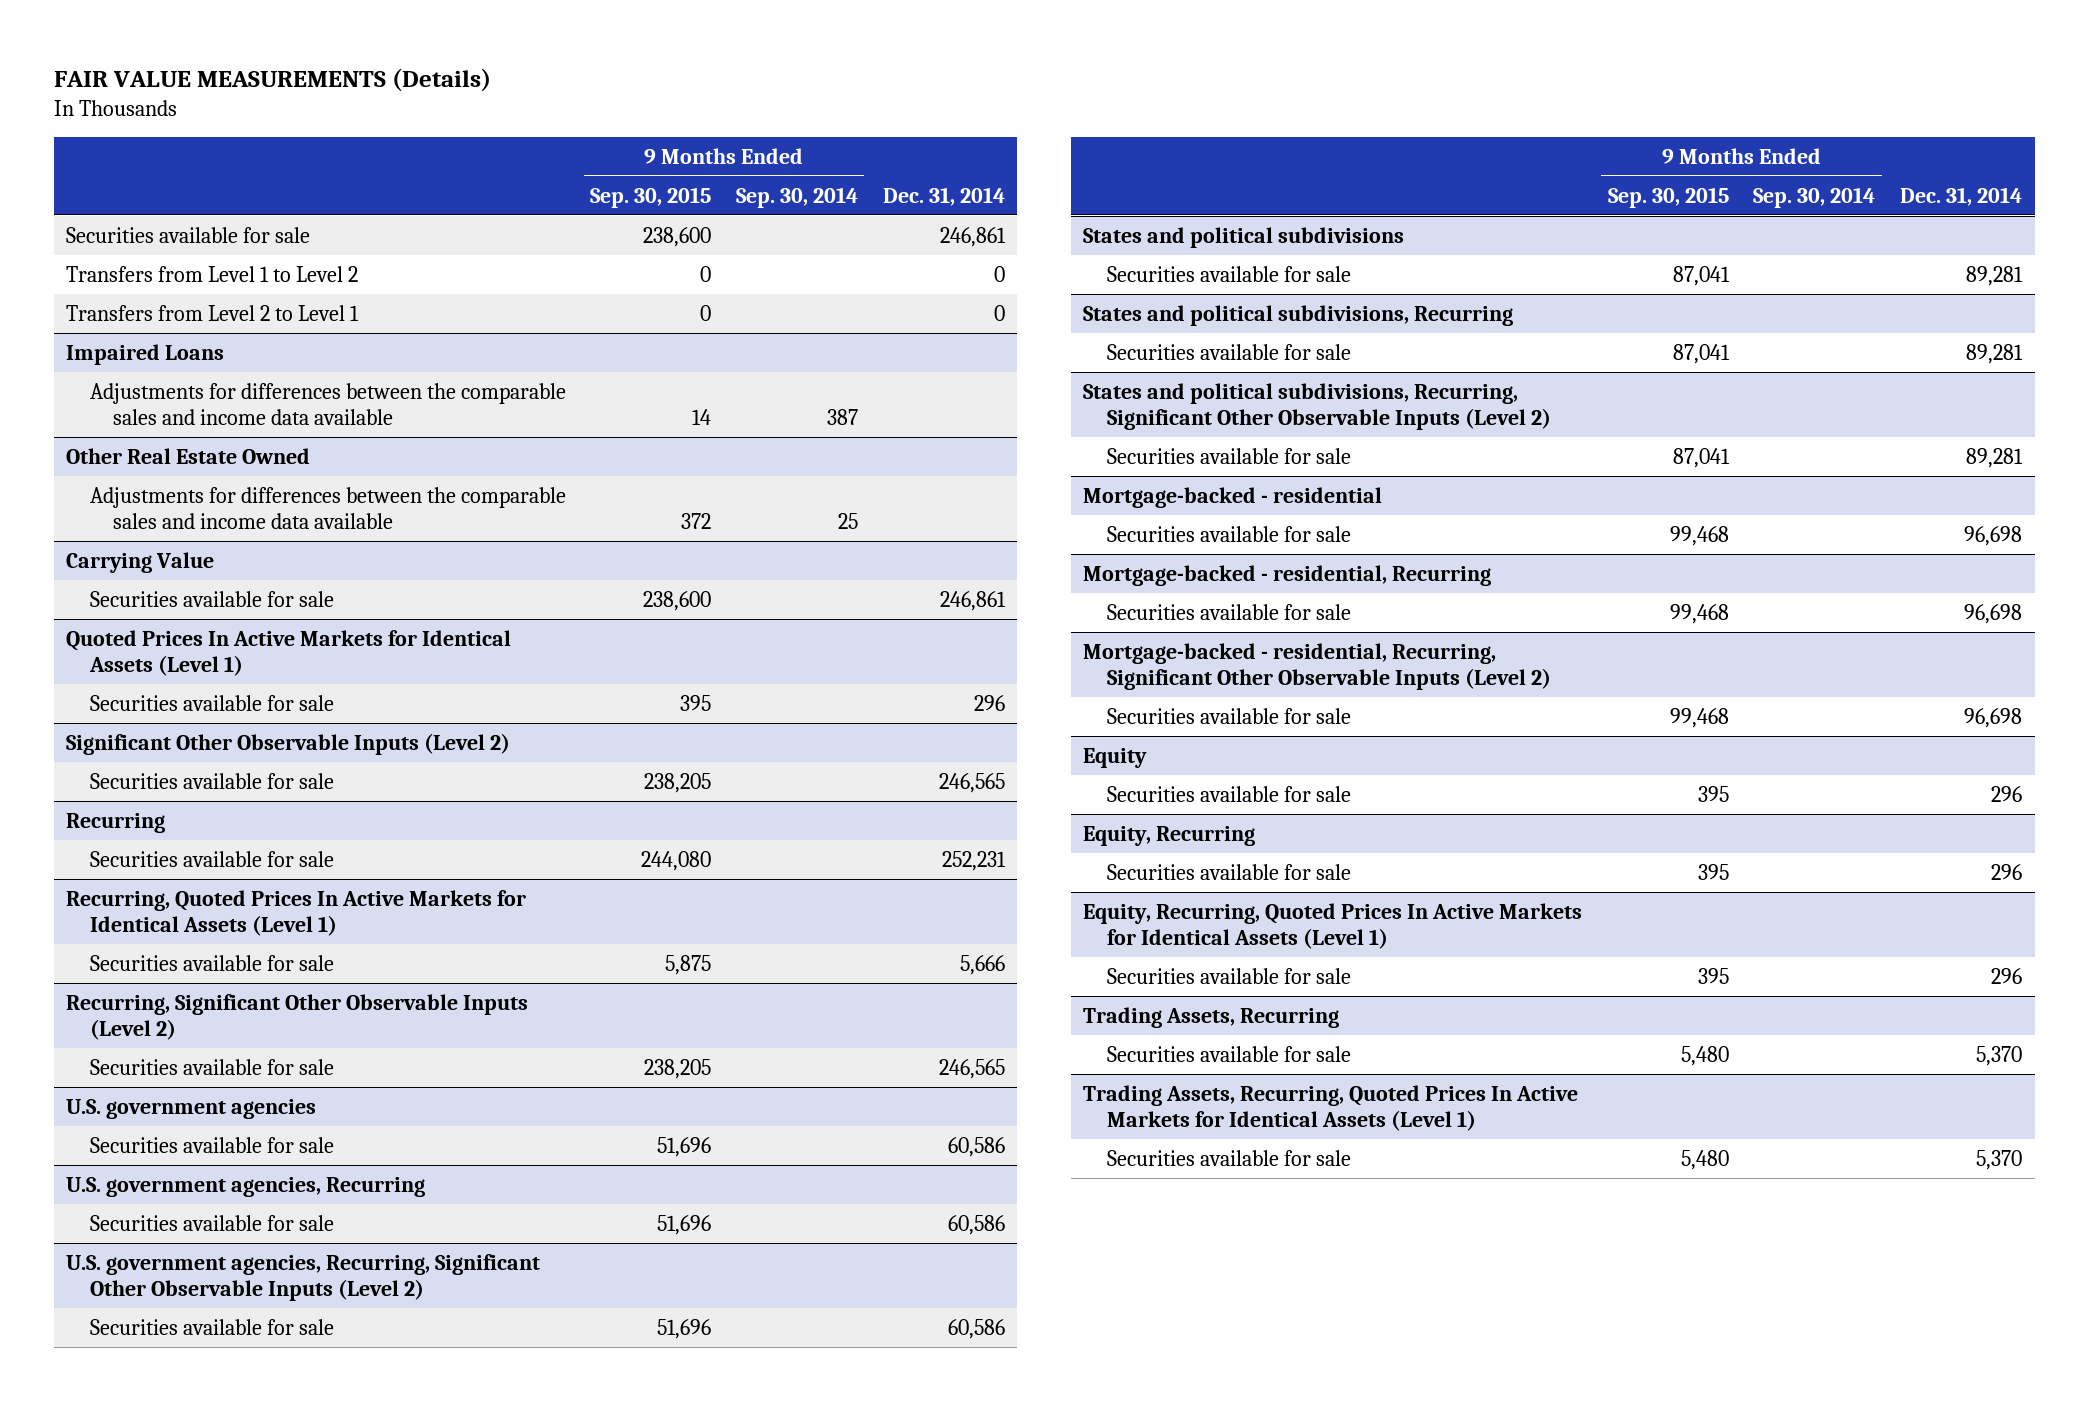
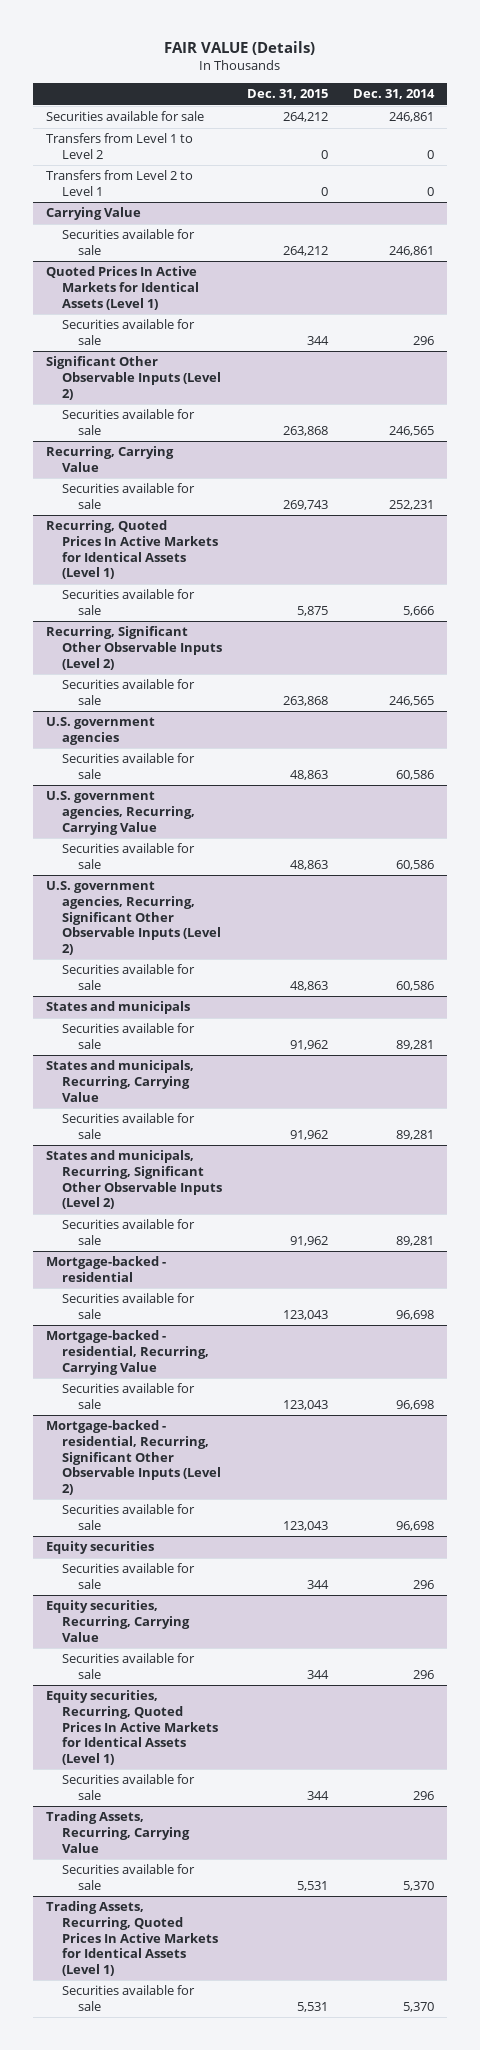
- FAIR VALUE MEASUREMENTS (Details)
+ FAIR VALUE (Details)
- | 9 Months Ended Sep. 30, 2015 | 9 Months Ended Sep. 30, 2014 | Dec. 31, 2014
+ | Dec. 31, 2015 | Dec. 31, 2014
- Impaired Loans
- Adjustments for differences between the comparable sales and income data available | 14 | 387 |
- Other Real Estate Owned
- Adjustments for differences between the comparable sales and income data available | 372 | 25 |
- Recurring
+ Recurring, Carrying Value
- U.S. government agencies, Recurring
+ U.S. government agencies, Recurring, Carrying Value
- States and political subdivisions
+ States and municipals
- States and political subdivisions, Recurring
+ States and municipals, Recurring, Carrying Value
- States and political subdivisions, Recurring, Significant Other Observable Inputs (Level 2)
+ States and municipals, Recurring, Significant Other Observable Inputs (Level 2)
- Mortgage-backed - residential, Recurring
+ Mortgage-backed - residential, Recurring, Carrying Value
- Equity
+ Equity securities
- Equity, Recurring
+ Equity securities, Recurring, Carrying Value
- Equity, Recurring, Quoted Prices In Active Markets for Identical Assets (Level 1)
+ Equity securities, Recurring, Quoted Prices In Active Markets for Identical Assets (Level 1)
- Trading Assets, Recurring
+ Trading Assets, Recurring, Carrying Value

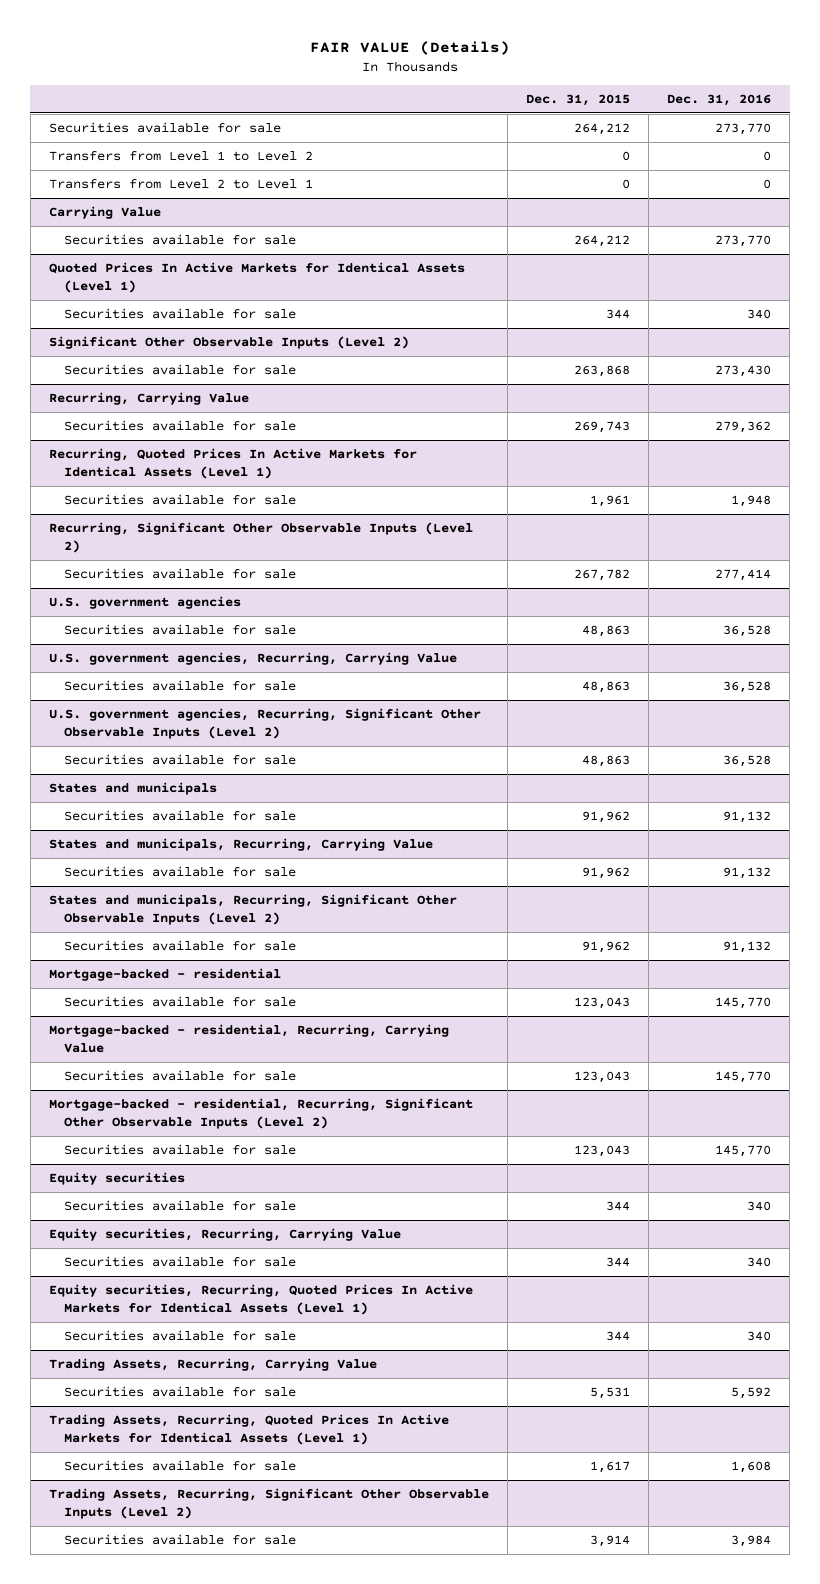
- | Dec. 31, 2015 | Dec. 31, 2014
+ | Dec. 31, 2015 | Dec. 31, 2016
@ Recurring, Quoted Prices In Active Markets for Identical Assets (Level 1)
- Securities available for sale | 5,875 | 5,666
+ Securities available for sale | 1,961 | 1,948
@ Recurring, Significant Other Observable Inputs (Level 2)
- Securities available for sale | 263,868 | 246,565
+ Securities available for sale | 267,782 | 277,414
@ Trading Assets, Recurring, Quoted Prices In Active Markets for Identical Assets (Level 1)
- Securities available for sale | 5,531 | 5,370
+ Securities available for sale | 1,617 | 1,608
+ Trading Assets, Recurring, Significant Other Observable Inputs (Level 2)
+ Securities available for sale | 3,914 | 3,984

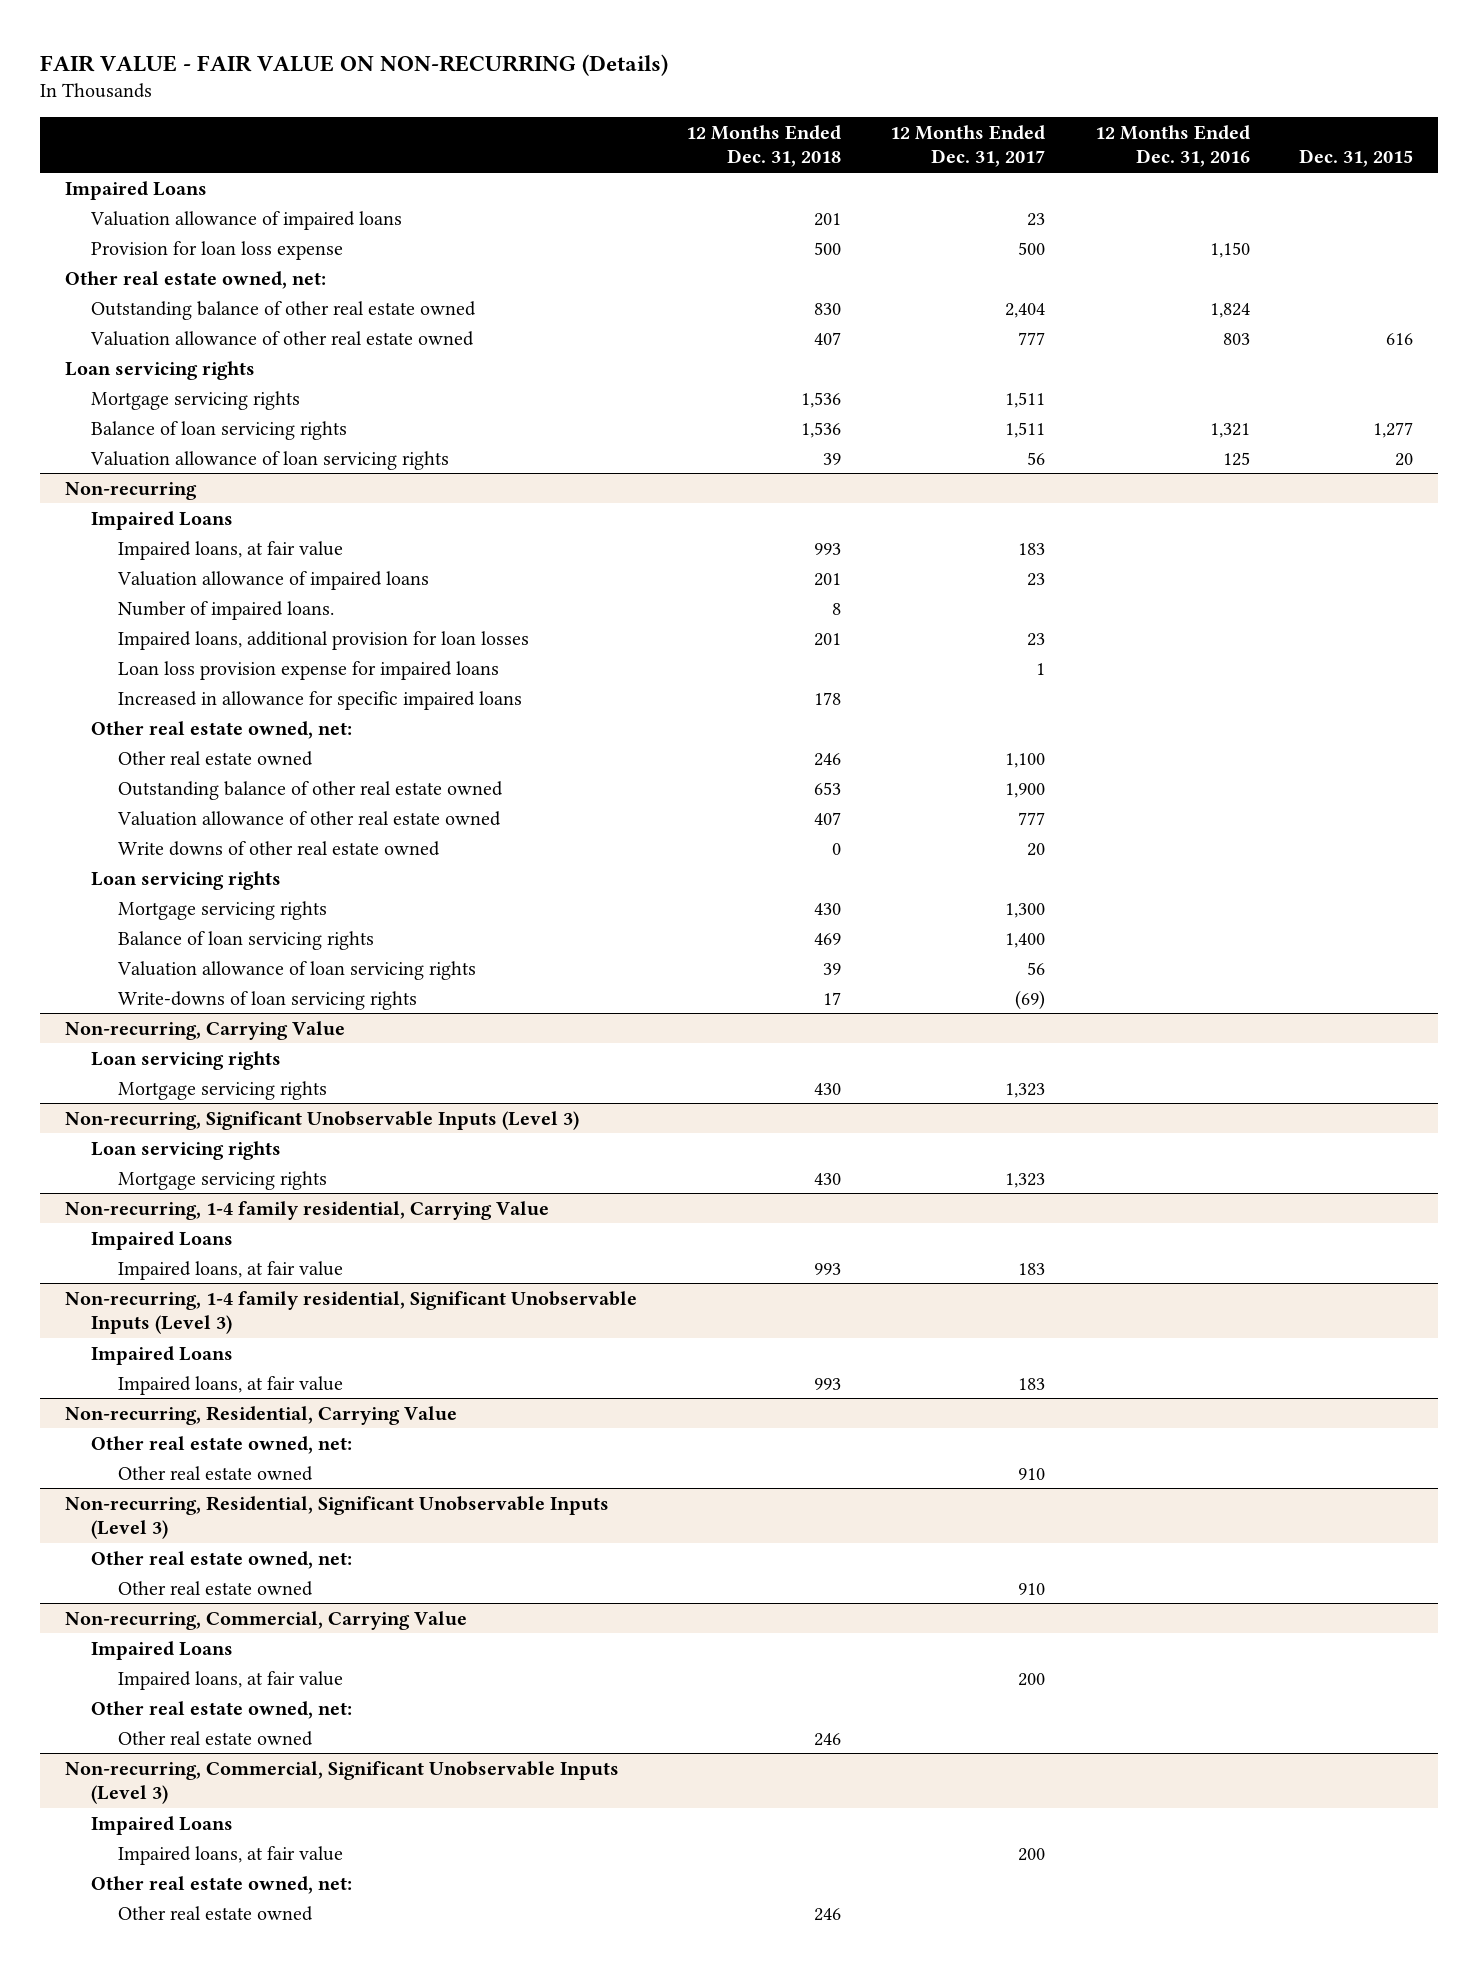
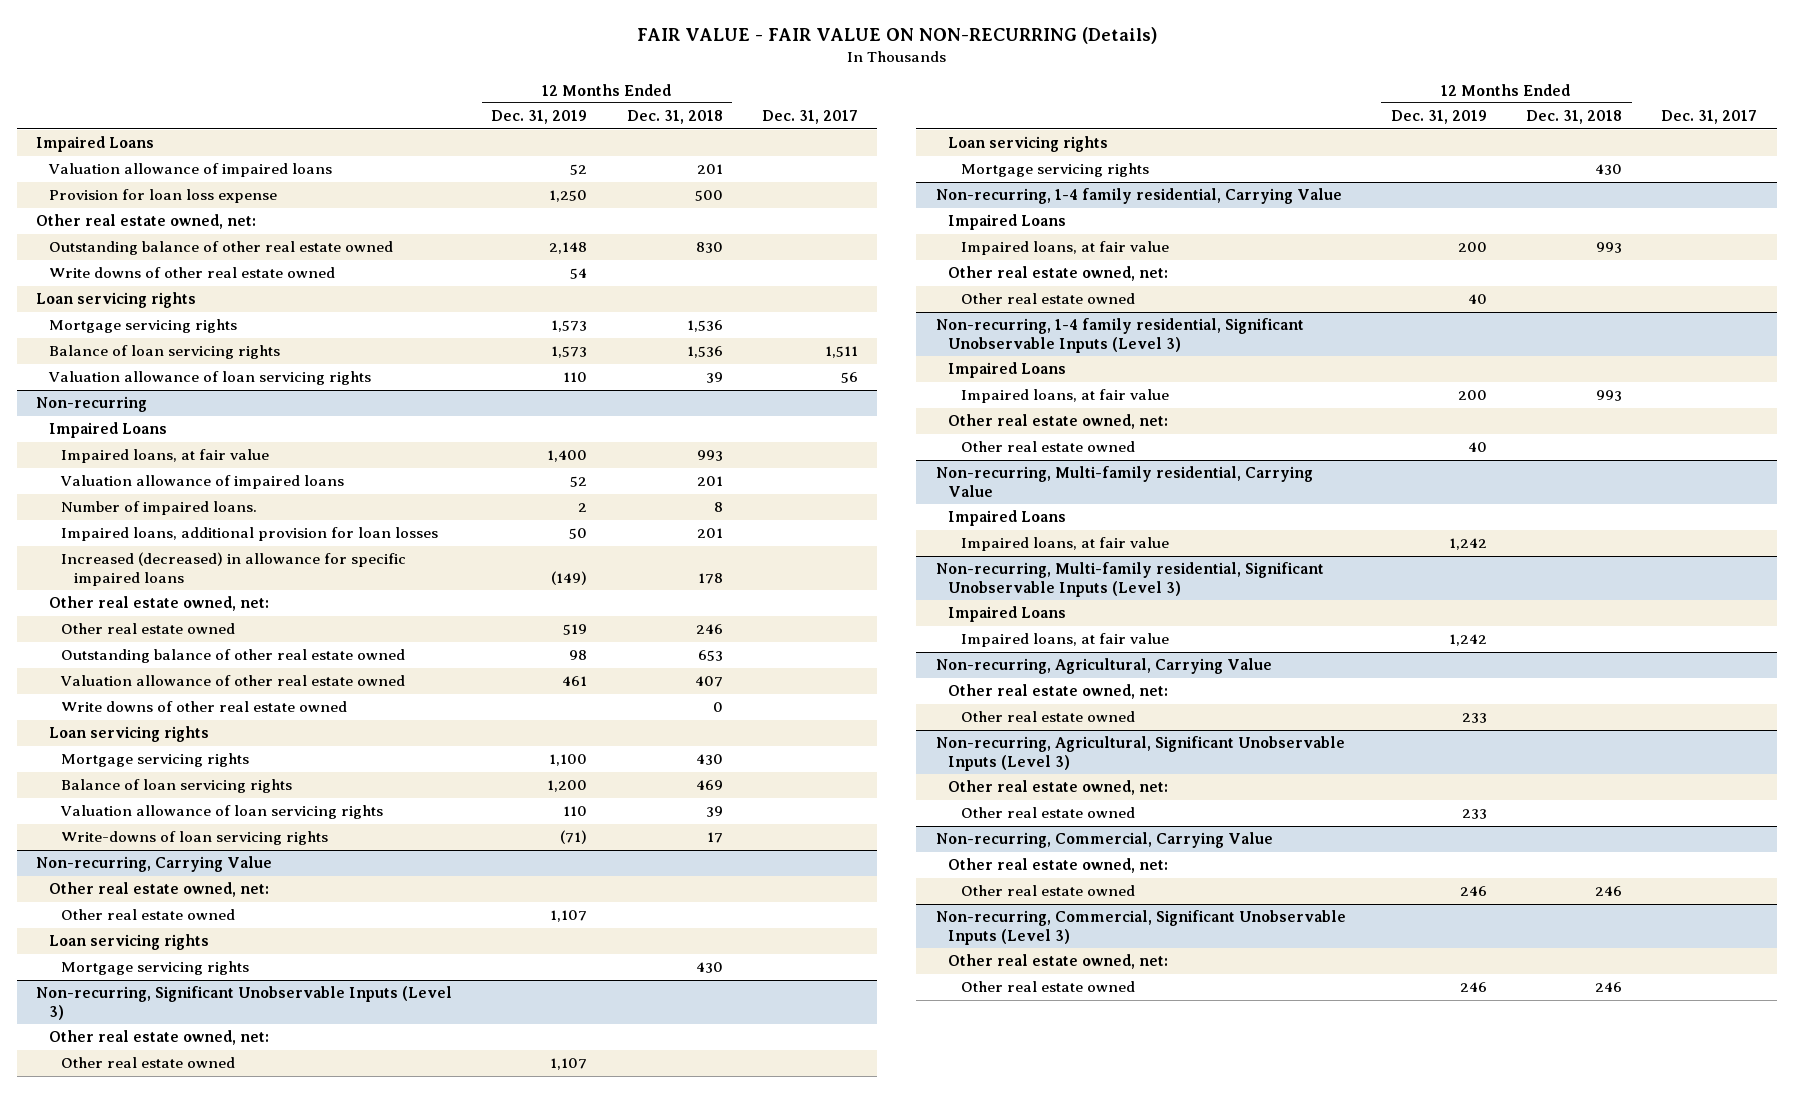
- | 12 Months Ended Dec. 31, 2018 | 12 Months Ended Dec. 31, 2017 | 12 Months Ended Dec. 31, 2016 | Dec. 31, 2015
+ | 12 Months Ended Dec. 31, 2019 | 12 Months Ended Dec. 31, 2018 | Dec. 31, 2017
- Valuation allowance of other real estate owned | 407 | 777 | 803 | 616
+ Write downs of other real estate owned | 54 | |
@ Non-recurring
- Loan loss provision expense for impaired loans | | 1 | |
- Increased in allowance for specific impaired loans | 178 | | |
+ Increased (decreased) in allowance for specific impaired loans | (149) | 178 |
@ Non-recurring, Carrying Value
+ Other real estate owned, net:
+ Other real estate owned | 1,107 | |
@ Non-recurring, Significant Unobservable Inputs (Level 3)
+ Other real estate owned, net:
+ Other real estate owned | 1,107 | |
@ Non-recurring, 1-4 family residential, Carrying Value
+ Other real estate owned, net:
+ Other real estate owned | 40 | |
- Non-recurring, Residential, Carrying Value
- Non-recurring, Residential, Significant Unobservable Inputs (Level 3)
+ Non-recurring, Multi-family residential, Carrying Value
+ Impaired Loans
+ Impaired loans, at fair value | 1,242 | |
+ Non-recurring, Multi-family residential, Significant Unobservable Inputs (Level 3)
+ Impaired Loans
+ Impaired loans, at fair value | 1,242 | |
+ Non-recurring, Agricultural, Carrying Value
+ Non-recurring, Agricultural, Significant Unobservable Inputs (Level 3)
+ Other real estate owned, net:
+ Other real estate owned | 233 | |
@ Non-recurring, Commercial, Carrying Value
- Impaired Loans
- Impaired loans, at fair value | | 200 | |
@ Non-recurring, Commercial, Significant Unobservable Inputs (Level 3)
- Impaired Loans
- Impaired loans, at fair value | | 200 | |

